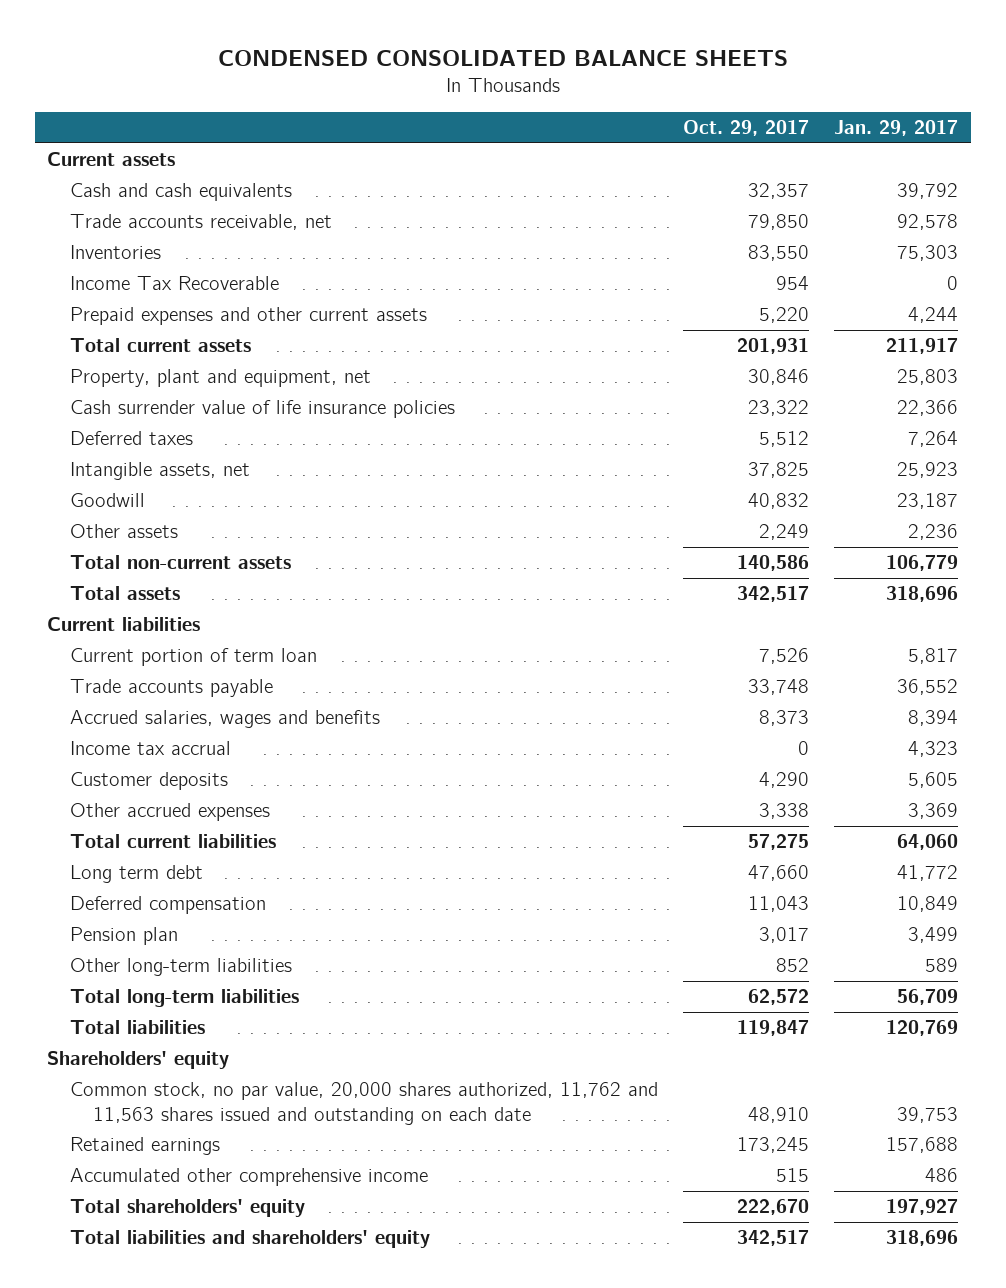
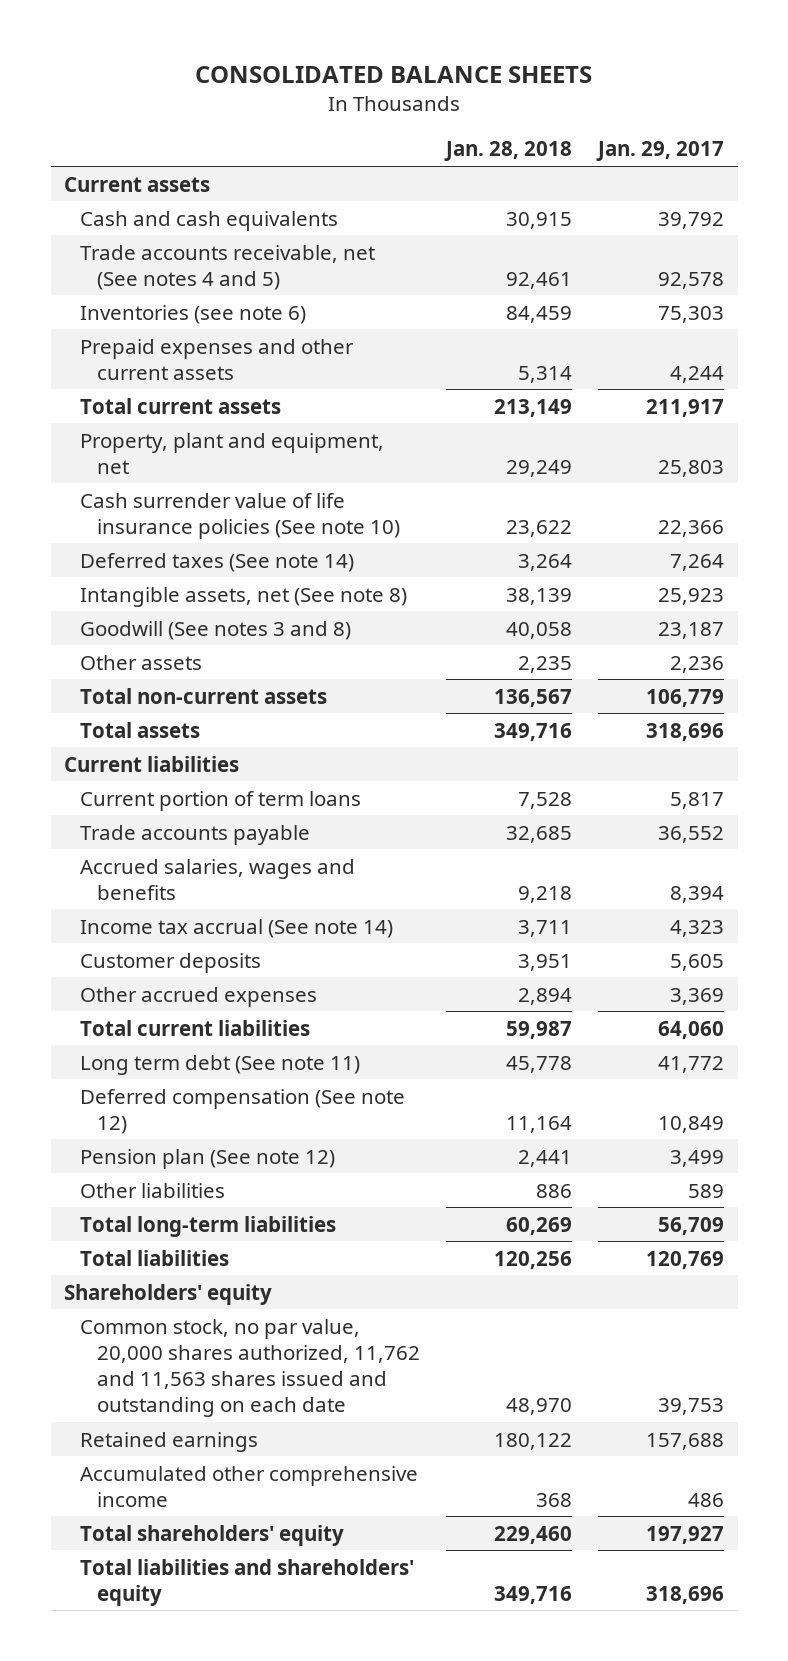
- CONDENSED CONSOLIDATED BALANCE SHEETS
+ CONSOLIDATED BALANCE SHEETS
- | Oct. 29, 2017 | Jan. 29, 2017
+ | Jan. 28, 2018 | Jan. 29, 2017
- Trade accounts receivable, net | 79,850 | 92,578
- Inventories | 83,550 | 75,303
- Income Tax Recoverable | 954 | 0
+ Trade accounts receivable, net (See notes 4 and 5) | 92,461 | 92,578
+ Inventories (see note 6) | 84,459 | 75,303
- Cash surrender value of life insurance policies | 23,322 | 22,366
- Deferred taxes | 5,512 | 7,264
- Intangible assets, net | 37,825 | 25,923
- Goodwill | 40,832 | 23,187
+ Cash surrender value of life insurance policies (See note 10) | 23,622 | 22,366
+ Deferred taxes (See note 14) | 3,264 | 7,264
+ Intangible assets, net (See note 8) | 38,139 | 25,923
+ Goodwill (See notes 3 and 8) | 40,058 | 23,187
- Current portion of term loan | 7,526 | 5,817
+ Current portion of term loans | 7,528 | 5,817
- Income tax accrual | 0 | 4,323
+ Income tax accrual (See note 14) | 3,711 | 4,323
- Long term debt | 47,660 | 41,772
- Deferred compensation | 11,043 | 10,849
- Pension plan | 3,017 | 3,499
- Other long-term liabilities | 852 | 589
+ Long term debt (See note 11) | 45,778 | 41,772
+ Deferred compensation (See note 12) | 11,164 | 10,849
+ Pension plan (See note 12) | 2,441 | 3,499
+ Other liabilities | 886 | 589

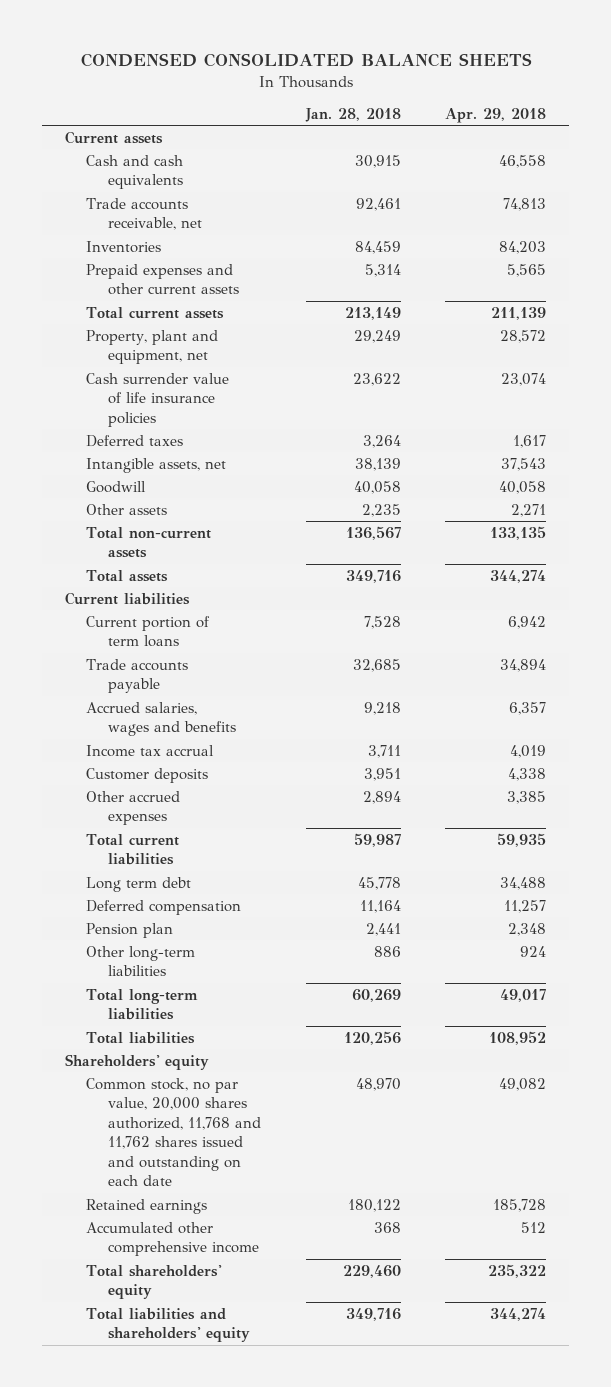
- CONSOLIDATED BALANCE SHEETS
+ CONDENSED CONSOLIDATED BALANCE SHEETS
- | Jan. 28, 2018 | Jan. 29, 2017
+ | Jan. 28, 2018 | Apr. 29, 2018
- Trade accounts receivable, net (See notes 4 and 5) | 92,461 | 92,578
- Inventories (see note 6) | 84,459 | 75,303
+ Trade accounts receivable, net | 92,461 | 74,813
+ Inventories | 84,459 | 84,203
- Cash surrender value of life insurance policies (See note 10) | 23,622 | 22,366
- Deferred taxes (See note 14) | 3,264 | 7,264
- Intangible assets, net (See note 8) | 38,139 | 25,923
- Goodwill (See notes 3 and 8) | 40,058 | 23,187
+ Cash surrender value of life insurance policies | 23,622 | 23,074
+ Deferred taxes | 3,264 | 1,617
+ Intangible assets, net | 38,139 | 37,543
+ Goodwill | 40,058 | 40,058
- Income tax accrual (See note 14) | 3,711 | 4,323
+ Income tax accrual | 3,711 | 4,019
- Long term debt (See note 11) | 45,778 | 41,772
- Deferred compensation (See note 12) | 11,164 | 10,849
- Pension plan (See note 12) | 2,441 | 3,499
- Other liabilities | 886 | 589
+ Long term debt | 45,778 | 34,488
+ Deferred compensation | 11,164 | 11,257
+ Pension plan | 2,441 | 2,348
+ Other long-term liabilities | 886 | 924
- Common stock, no par value, 20,000 shares authorized, 11,762 and 11,563 shares issued and outstanding on each date | 48,970 | 39,753
+ Common stock, no par value, 20,000 shares authorized, 11,768 and 11,762 shares issued and outstanding on each date | 48,970 | 49,082

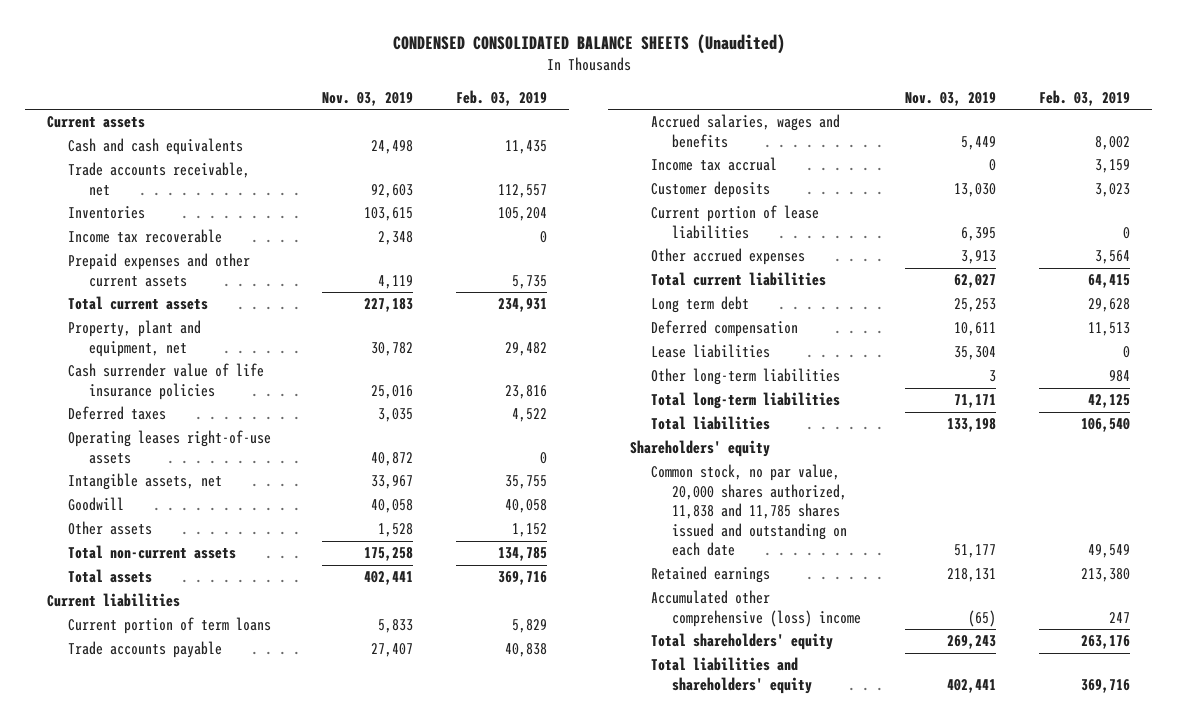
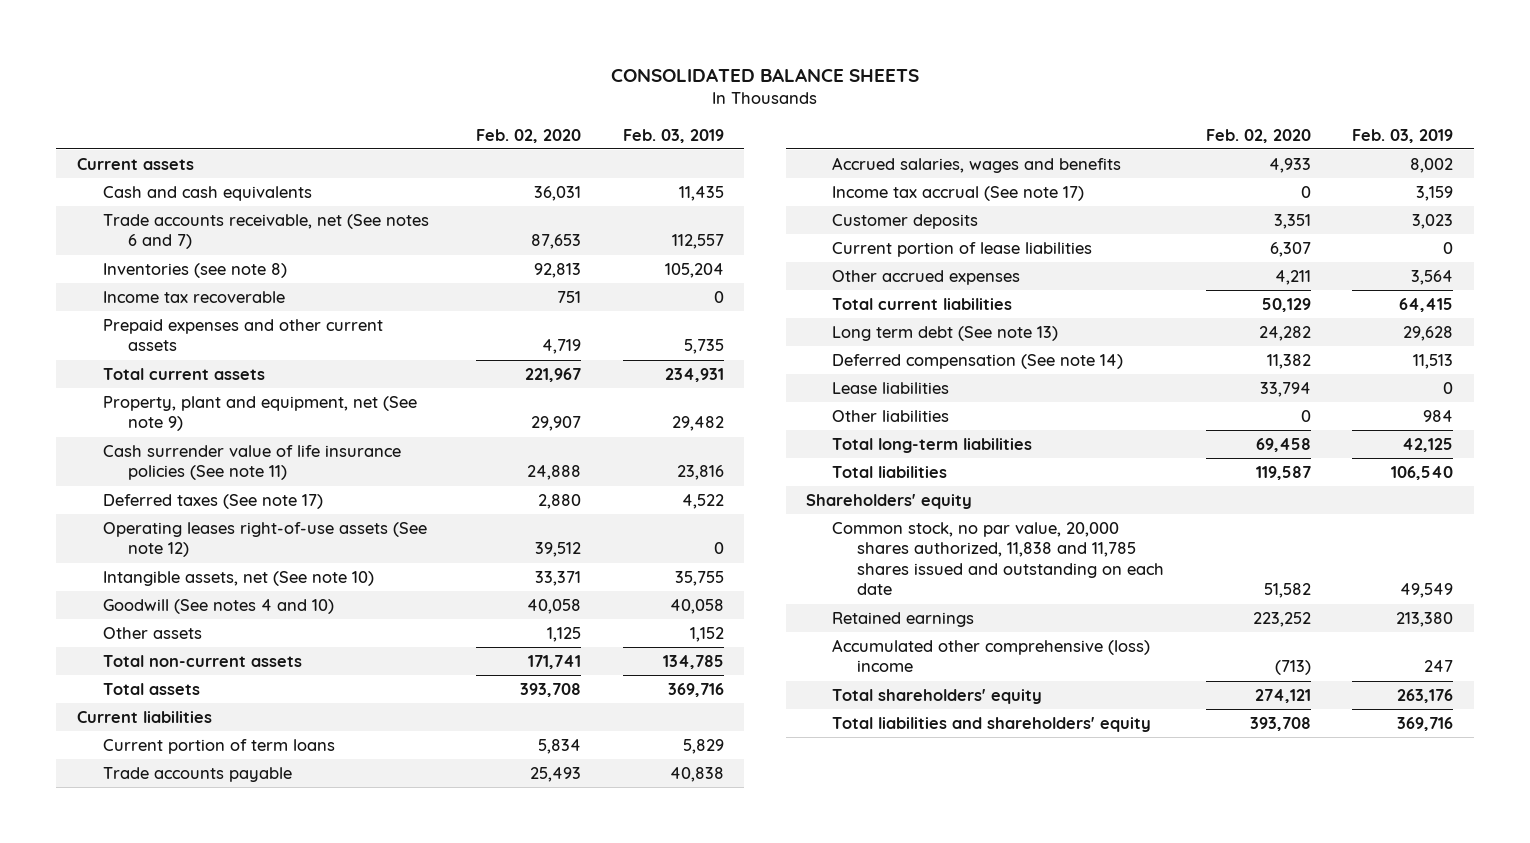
- CONDENSED CONSOLIDATED BALANCE SHEETS (Unaudited)
+ CONSOLIDATED BALANCE SHEETS
- | Nov. 03, 2019 | Feb. 03, 2019
+ | Feb. 02, 2020 | Feb. 03, 2019
- Trade accounts receivable, net | 92,603 | 112,557
- Inventories | 103,615 | 105,204
+ Trade accounts receivable, net (See notes 6 and 7) | 87,653 | 112,557
+ Inventories (see note 8) | 92,813 | 105,204
- Property, plant and equipment, net | 30,782 | 29,482
- Cash surrender value of life insurance policies | 25,016 | 23,816
- Deferred taxes | 3,035 | 4,522
- Operating leases right-of-use assets | 40,872 | 0
- Intangible assets, net | 33,967 | 35,755
- Goodwill | 40,058 | 40,058
+ Property, plant and equipment, net (See note 9) | 29,907 | 29,482
+ Cash surrender value of life insurance policies (See note 11) | 24,888 | 23,816
+ Deferred taxes (See note 17) | 2,880 | 4,522
+ Operating leases right-of-use assets (See note 12) | 39,512 | 0
+ Intangible assets, net (See note 10) | 33,371 | 35,755
+ Goodwill (See notes 4 and 10) | 40,058 | 40,058
- Income tax accrual | 0 | 3,159
+ Income tax accrual (See note 17) | 0 | 3,159
- Long term debt | 25,253 | 29,628
- Deferred compensation | 10,611 | 11,513
+ Long term debt (See note 13) | 24,282 | 29,628
+ Deferred compensation (See note 14) | 11,382 | 11,513
- Other long-term liabilities | 3 | 984
+ Other liabilities | 0 | 984

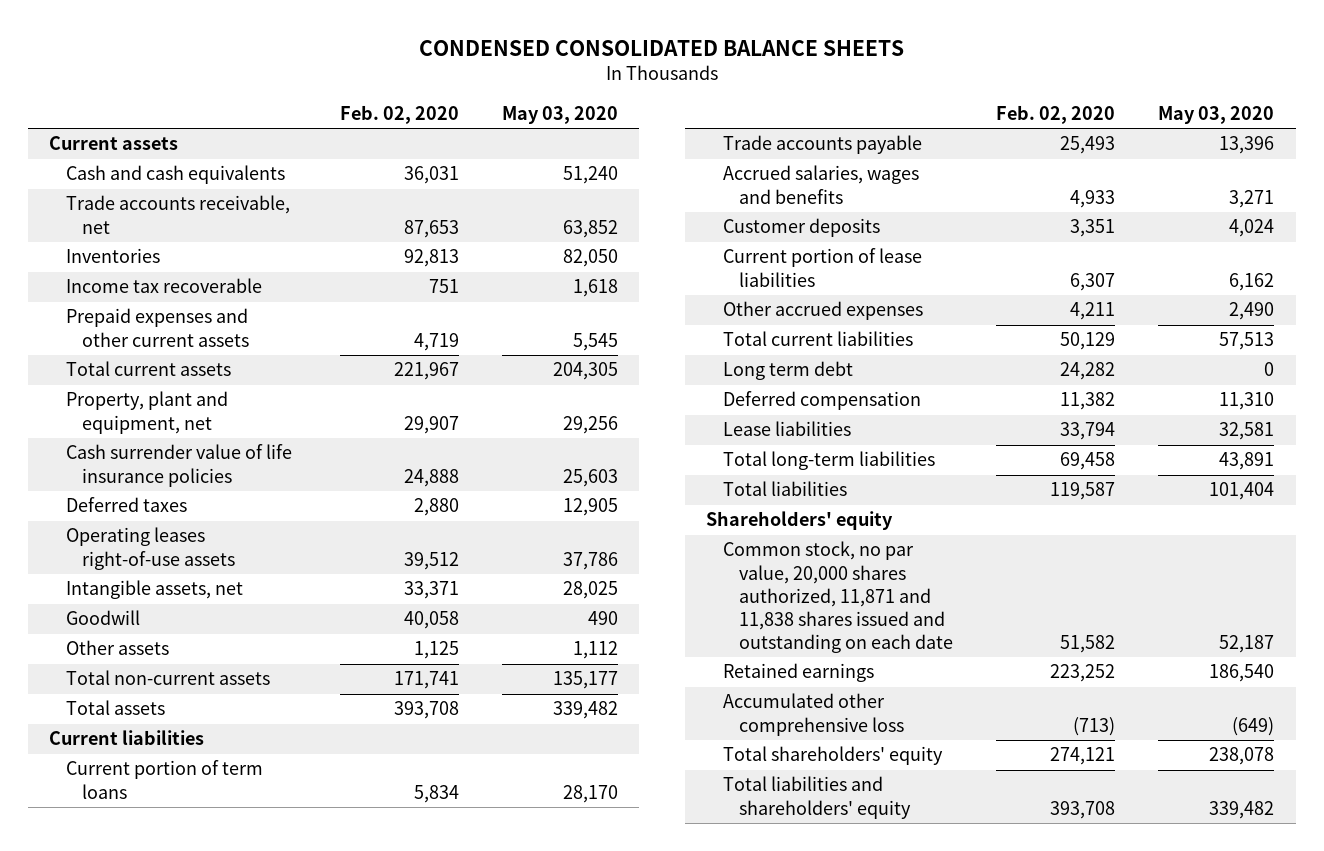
- CONSOLIDATED BALANCE SHEETS
+ CONDENSED CONSOLIDATED BALANCE SHEETS
- | Feb. 02, 2020 | Feb. 03, 2019
+ | Feb. 02, 2020 | May 03, 2020
- Trade accounts receivable, net (See notes 6 and 7) | 87,653 | 112,557
- Inventories (see note 8) | 92,813 | 105,204
+ Trade accounts receivable, net | 87,653 | 63,852
+ Inventories | 92,813 | 82,050
- Property, plant and equipment, net (See note 9) | 29,907 | 29,482
- Cash surrender value of life insurance policies (See note 11) | 24,888 | 23,816
- Deferred taxes (See note 17) | 2,880 | 4,522
- Operating leases right-of-use assets (See note 12) | 39,512 | 0
- Intangible assets, net (See note 10) | 33,371 | 35,755
- Goodwill (See notes 4 and 10) | 40,058 | 40,058
+ Property, plant and equipment, net | 29,907 | 29,256
+ Cash surrender value of life insurance policies | 24,888 | 25,603
+ Deferred taxes | 2,880 | 12,905
+ Operating leases right-of-use assets | 39,512 | 37,786
+ Intangible assets, net | 33,371 | 28,025
+ Goodwill | 40,058 | 490
- Income tax accrual (See note 17) | 0 | 3,159
- Long term debt (See note 13) | 24,282 | 29,628
- Deferred compensation (See note 14) | 11,382 | 11,513
+ Long term debt | 24,282 | 0
+ Deferred compensation | 11,382 | 11,310
- Other liabilities | 0 | 984
- Common stock, no par value, 20,000 shares authorized, 11,838 and 11,785 shares issued and outstanding on each date | 51,582 | 49,549
+ Common stock, no par value, 20,000 shares authorized, 11,871 and 11,838 shares issued and outstanding on each date | 51,582 | 52,187
- Accumulated other comprehensive (loss) income | (713) | 247
+ Accumulated other comprehensive loss | (713) | (649)

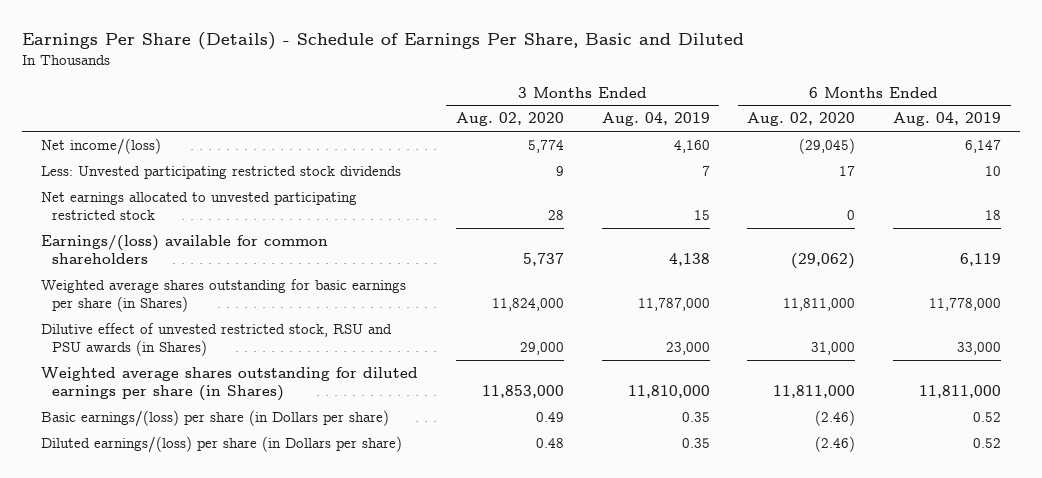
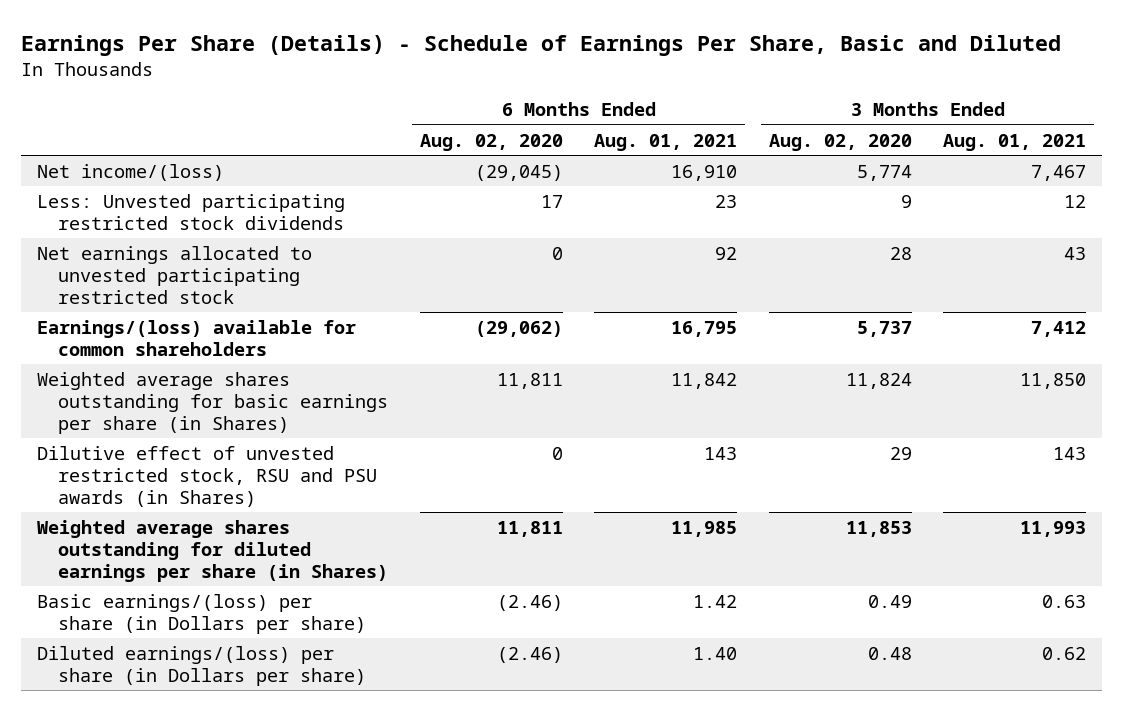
- | 3 Months Ended Aug. 02, 2020 | 3 Months Ended Aug. 04, 2019 | 6 Months Ended Aug. 02, 2020 | 6 Months Ended Aug. 04, 2019
+ | 6 Months Ended Aug. 02, 2020 | 6 Months Ended Aug. 01, 2021 | 3 Months Ended Aug. 02, 2020 | 3 Months Ended Aug. 01, 2021
- Weighted average shares outstanding for basic earnings per share (in Shares) | 11,824,000 | 11,787,000 | 11,811,000 | 11,778,000
- Dilutive effect of unvested restricted stock, RSU and PSU awards (in Shares) | 29,000 | 23,000 | 31,000 | 33,000
- Weighted average shares outstanding for diluted earnings per share (in Shares) | 11,853,000 | 11,810,000 | 11,811,000 | 11,811,000
+ Weighted average shares outstanding for basic earnings per share (in Shares) | 11,811 | 11,842 | 11,824 | 11,850
+ Dilutive effect of unvested restricted stock, RSU and PSU awards (in Shares) | 0 | 143 | 29 | 143
+ Weighted average shares outstanding for diluted earnings per share (in Shares) | 11,811 | 11,985 | 11,853 | 11,993

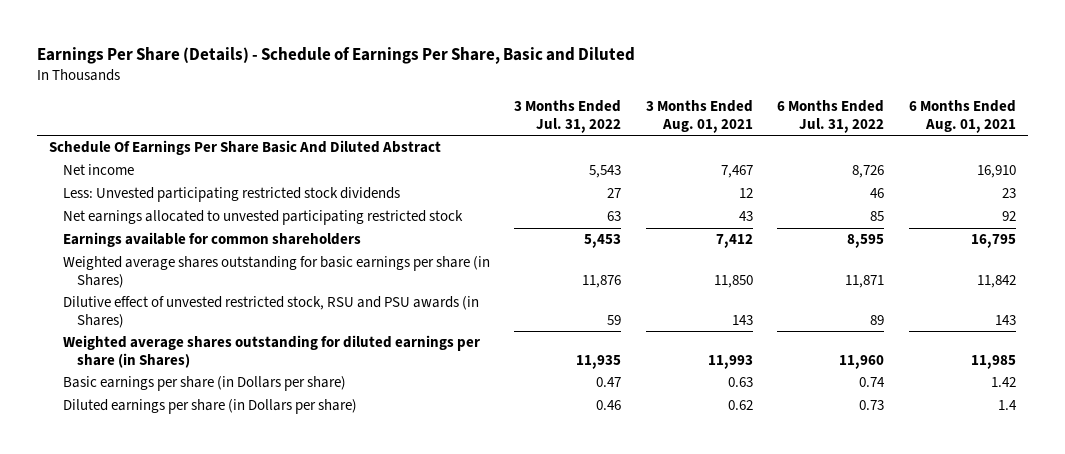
- | 6 Months Ended Aug. 02, 2020 | 6 Months Ended Aug. 01, 2021 | 3 Months Ended Aug. 02, 2020 | 3 Months Ended Aug. 01, 2021
+ | 3 Months Ended Jul. 31, 2022 | 3 Months Ended Aug. 01, 2021 | 6 Months Ended Jul. 31, 2022 | 6 Months Ended Aug. 01, 2021
- Net income/(loss) | (29,045) | 16,910 | 5,774 | 7,467
+ Schedule Of Earnings Per Share Basic And Diluted Abstract
+ Net income | 5,543 | 7,467 | 8,726 | 16,910
- Earnings/(loss) available for common shareholders | (29,062) | 16,795 | 5,737 | 7,412
+ Earnings available for common shareholders | 5,453 | 7,412 | 8,595 | 16,795
- Basic earnings/(loss) per share (in Dollars per share) | (2.46) | 1.42 | 0.49 | 0.63
- Diluted earnings/(loss) per share (in Dollars per share) | (2.46) | 1.40 | 0.48 | 0.62
+ Basic earnings per share (in Dollars per share) | 0.47 | 0.63 | 0.74 | 1.42
+ Diluted earnings per share (in Dollars per share) | 0.46 | 0.62 | 0.73 | 1.4

